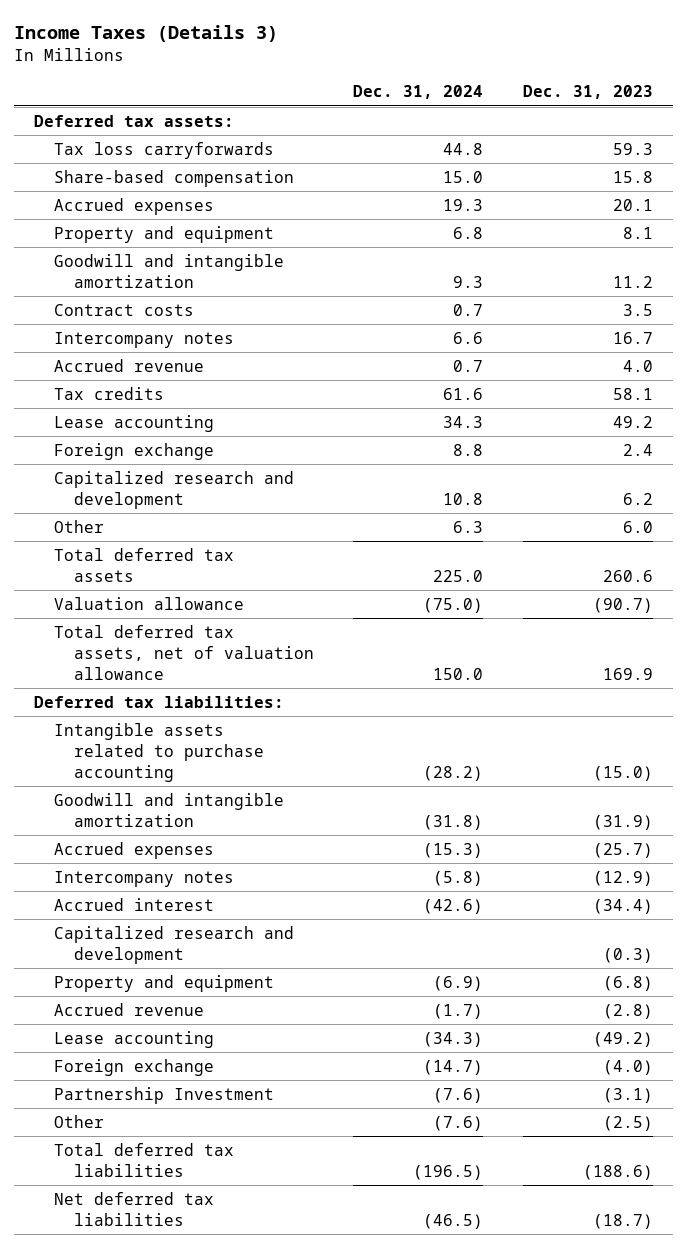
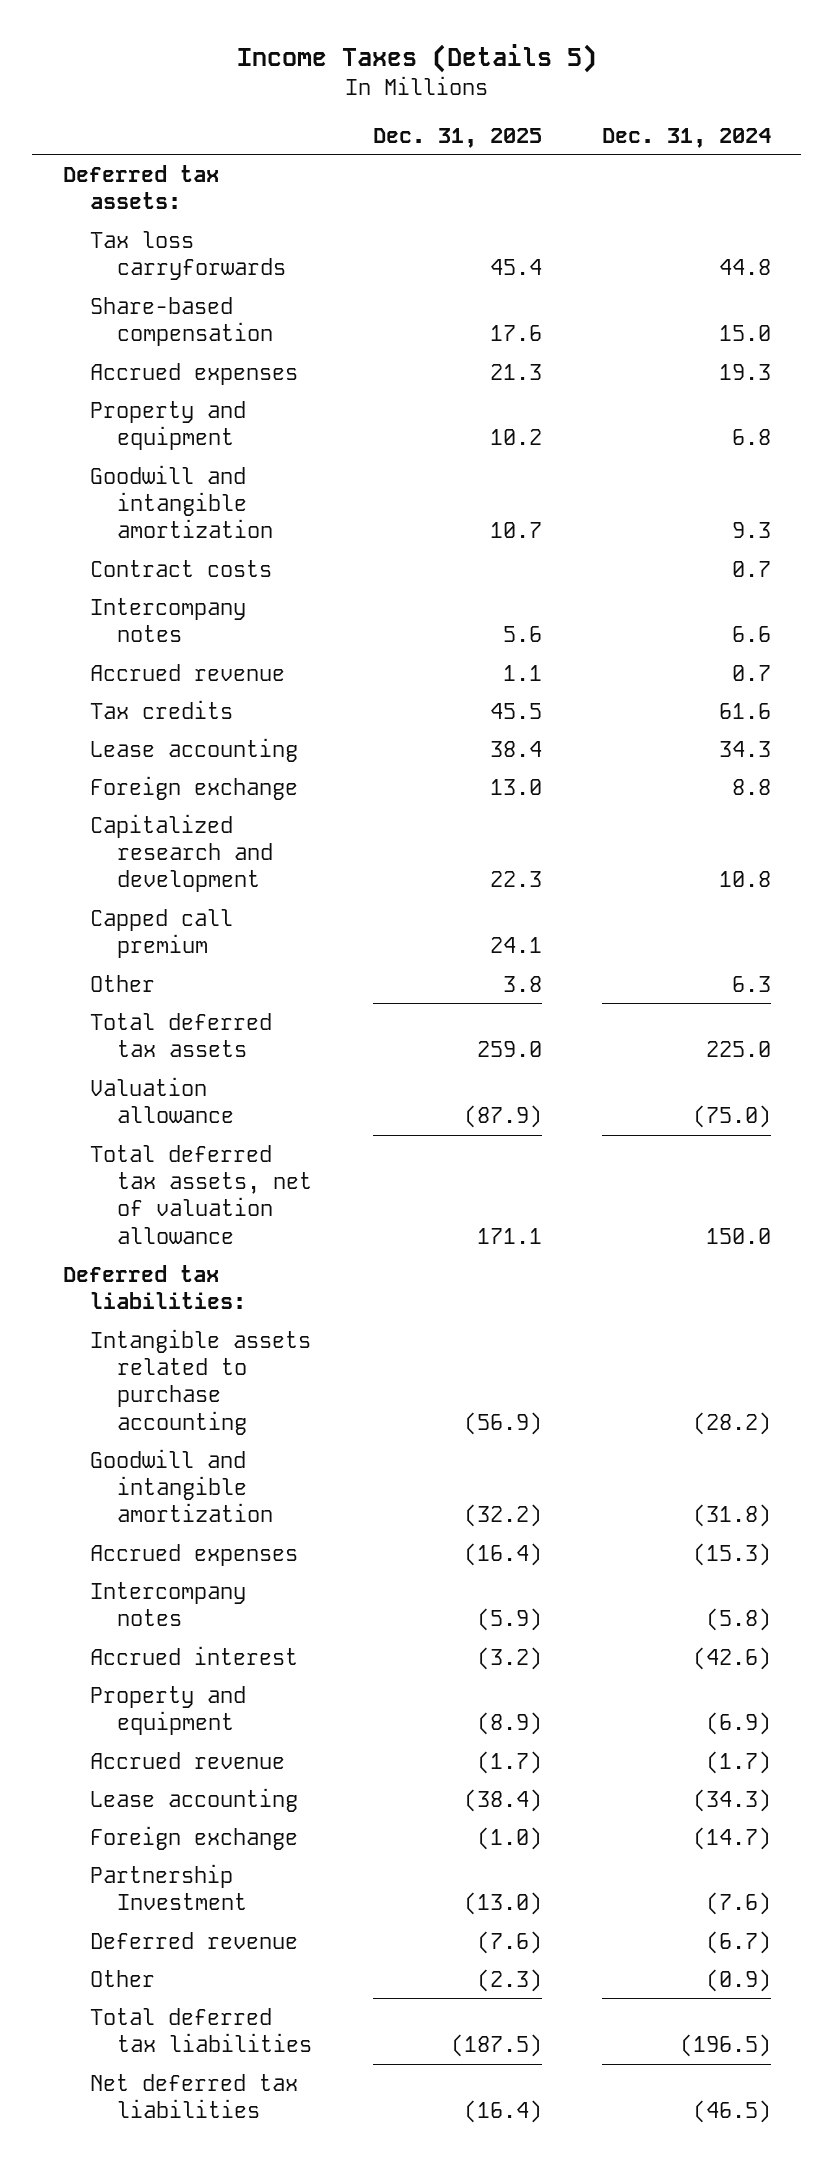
- Income Taxes (Details 3)
+ Income Taxes (Details 5)
- | Dec. 31, 2024 | Dec. 31, 2023
+ | Dec. 31, 2025 | Dec. 31, 2024
+ Capped call premium | 24.1 |
- Capitalized research and development | | (0.3)
- Other | (7.6) | (2.5)
+ Deferred revenue | (7.6) | (6.7)
+ Other | (2.3) | (0.9)

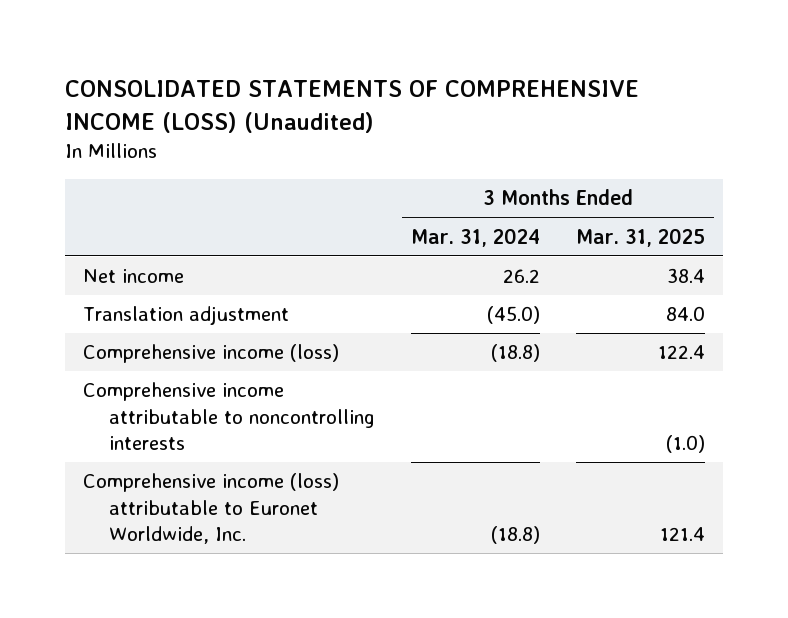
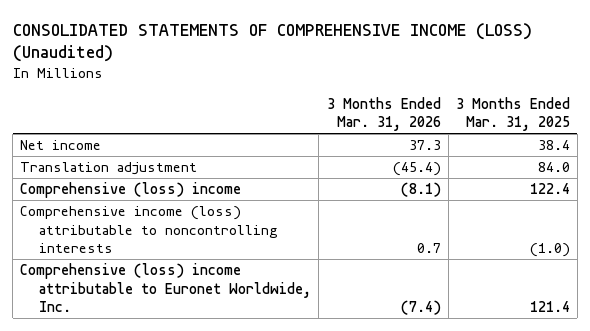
- | 3 Months Ended Mar. 31, 2024 | 3 Months Ended Mar. 31, 2025
+ | 3 Months Ended Mar. 31, 2026 | 3 Months Ended Mar. 31, 2025
- Comprehensive income (loss) | (18.8) | 122.4
- Comprehensive income attributable to noncontrolling interests | | (1.0)
- Comprehensive income (loss) attributable to Euronet Worldwide, Inc. | (18.8) | 121.4
+ Comprehensive (loss) income | (8.1) | 122.4
+ Comprehensive income (loss) attributable to noncontrolling interests | 0.7 | (1.0)
+ Comprehensive (loss) income attributable to Euronet Worldwide, Inc. | (7.4) | 121.4

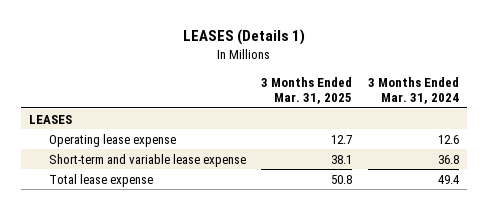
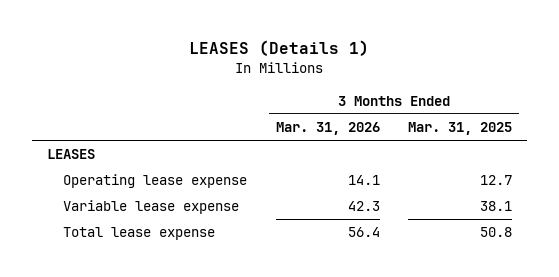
- | 3 Months Ended Mar. 31, 2025 | 3 Months Ended Mar. 31, 2024
+ | 3 Months Ended Mar. 31, 2026 | 3 Months Ended Mar. 31, 2025
- Short-term and variable lease expense | 38.1 | 36.8
+ Variable lease expense | 42.3 | 38.1

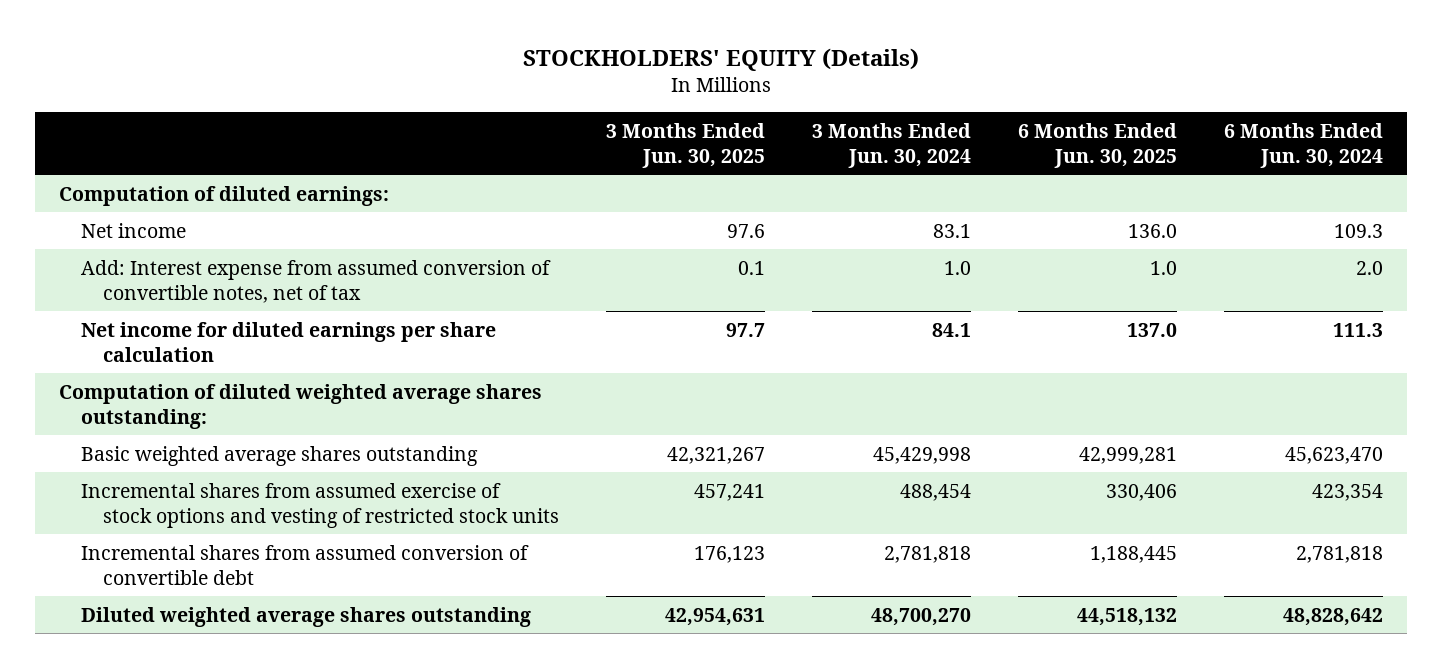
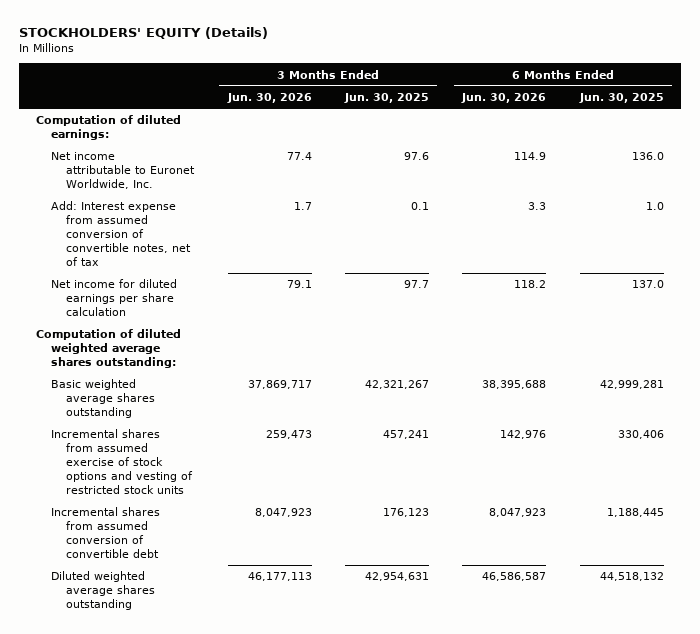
- | 3 Months Ended Jun. 30, 2025 | 3 Months Ended Jun. 30, 2024 | 6 Months Ended Jun. 30, 2025 | 6 Months Ended Jun. 30, 2024
+ | 3 Months Ended Jun. 30, 2026 | 3 Months Ended Jun. 30, 2025 | 6 Months Ended Jun. 30, 2026 | 6 Months Ended Jun. 30, 2025
- Net income | 97.6 | 83.1 | 136.0 | 109.3
+ Net income attributable to Euronet Worldwide, Inc. | 77.4 | 97.6 | 114.9 | 136.0

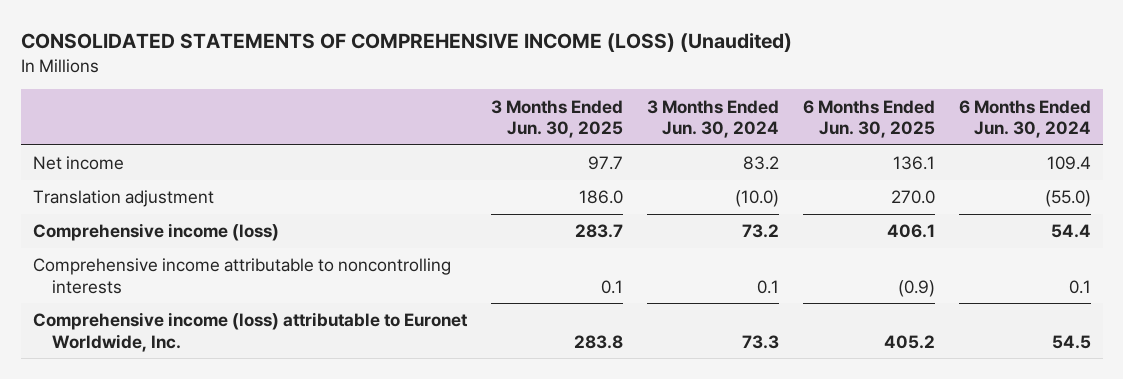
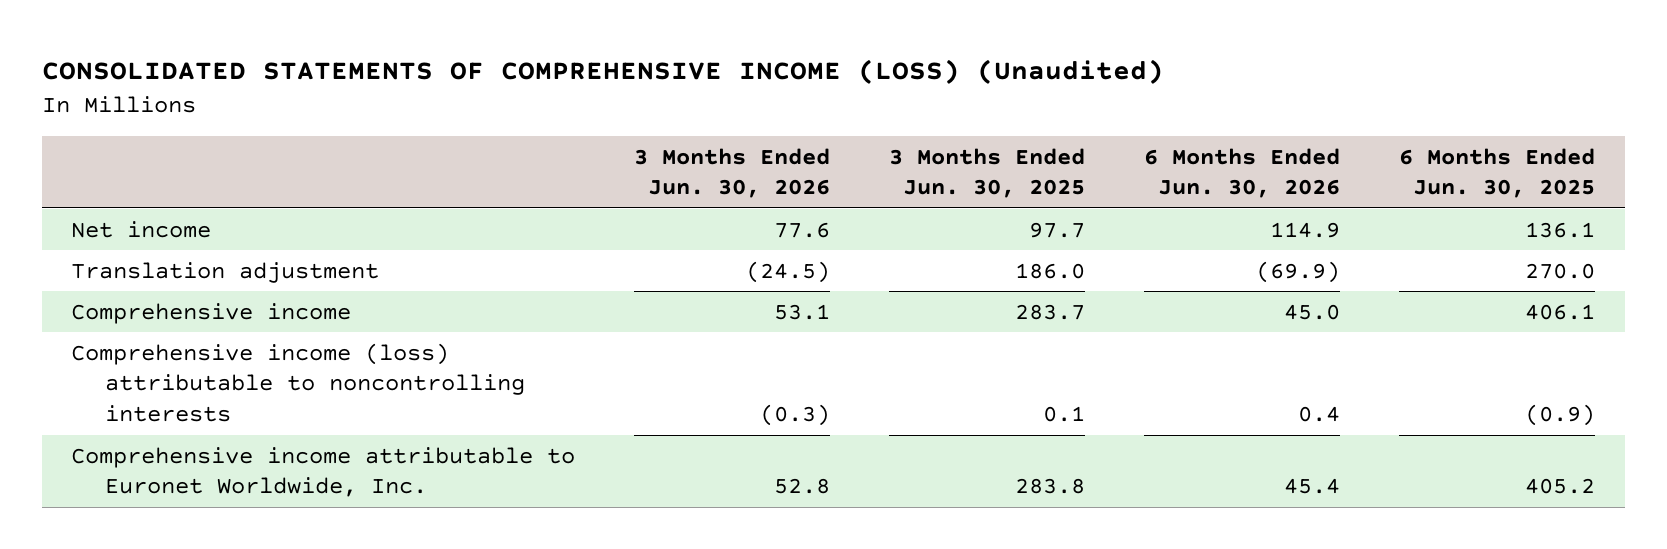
- | 3 Months Ended Jun. 30, 2025 | 3 Months Ended Jun. 30, 2024 | 6 Months Ended Jun. 30, 2025 | 6 Months Ended Jun. 30, 2024
+ | 3 Months Ended Jun. 30, 2026 | 3 Months Ended Jun. 30, 2025 | 6 Months Ended Jun. 30, 2026 | 6 Months Ended Jun. 30, 2025
- Comprehensive income (loss) | 283.7 | 73.2 | 406.1 | 54.4
- Comprehensive income attributable to noncontrolling interests | 0.1 | 0.1 | (0.9) | 0.1
- Comprehensive income (loss) attributable to Euronet Worldwide, Inc. | 283.8 | 73.3 | 405.2 | 54.5
+ Comprehensive income | 53.1 | 283.7 | 45.0 | 406.1
+ Comprehensive income (loss) attributable to noncontrolling interests | (0.3) | 0.1 | 0.4 | (0.9)
+ Comprehensive income attributable to Euronet Worldwide, Inc. | 52.8 | 283.8 | 45.4 | 405.2

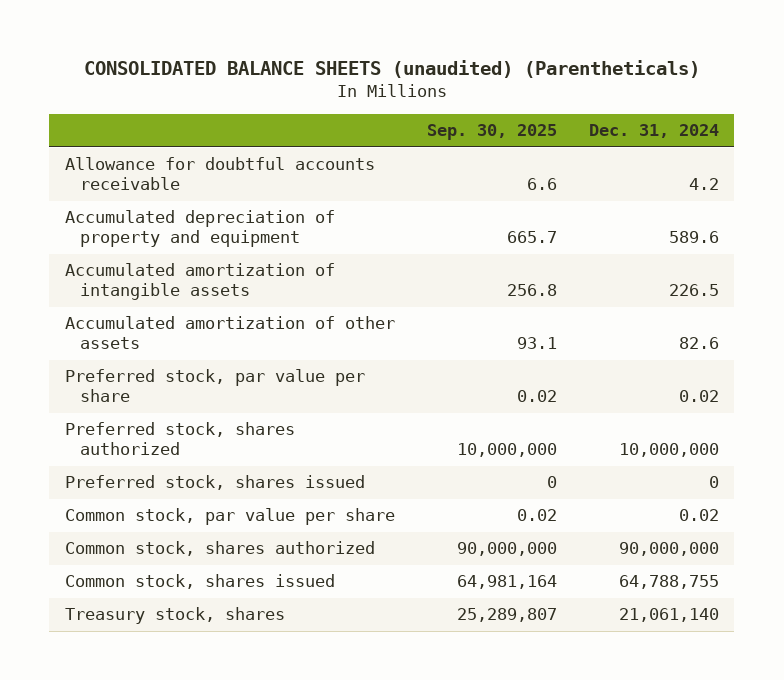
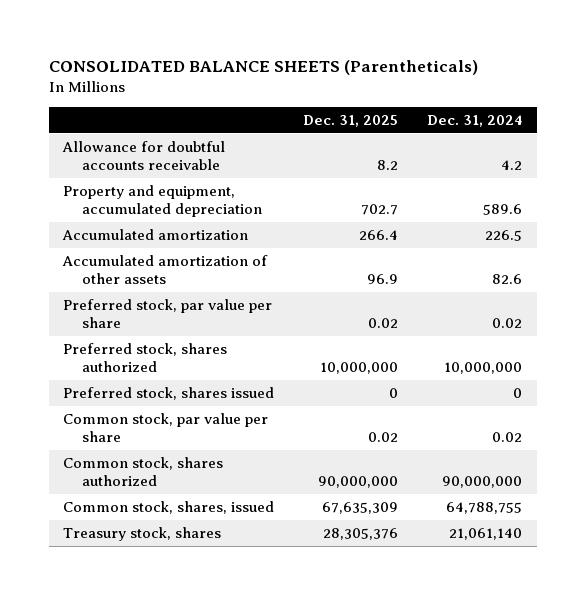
- CONSOLIDATED BALANCE SHEETS (unaudited) (Parentheticals)
+ CONSOLIDATED BALANCE SHEETS (Parentheticals)
- | Sep. 30, 2025 | Dec. 31, 2024
+ | Dec. 31, 2025 | Dec. 31, 2024
- Accumulated depreciation of property and equipment | 665.7 | 589.6
- Accumulated amortization of intangible assets | 256.8 | 226.5
+ Property and equipment, accumulated depreciation | 702.7 | 589.6
+ Accumulated amortization | 266.4 | 226.5
- Common stock, shares issued | 64,981,164 | 64,788,755
+ Common stock, shares, issued | 67,635,309 | 64,788,755

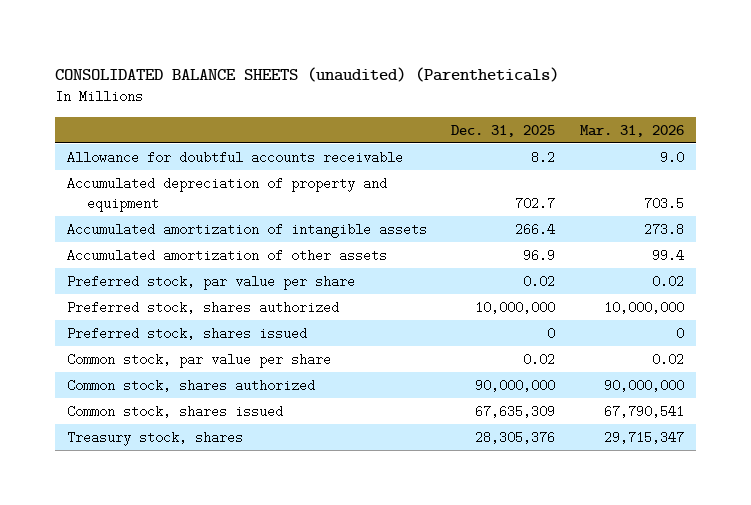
- CONSOLIDATED BALANCE SHEETS (Parentheticals)
+ CONSOLIDATED BALANCE SHEETS (unaudited) (Parentheticals)
- | Dec. 31, 2025 | Dec. 31, 2024
+ | Dec. 31, 2025 | Mar. 31, 2026
- Property and equipment, accumulated depreciation | 702.7 | 589.6
- Accumulated amortization | 266.4 | 226.5
+ Accumulated depreciation of property and equipment | 702.7 | 703.5
+ Accumulated amortization of intangible assets | 266.4 | 273.8
- Common stock, shares, issued | 67,635,309 | 64,788,755
+ Common stock, shares issued | 67,635,309 | 67,790,541

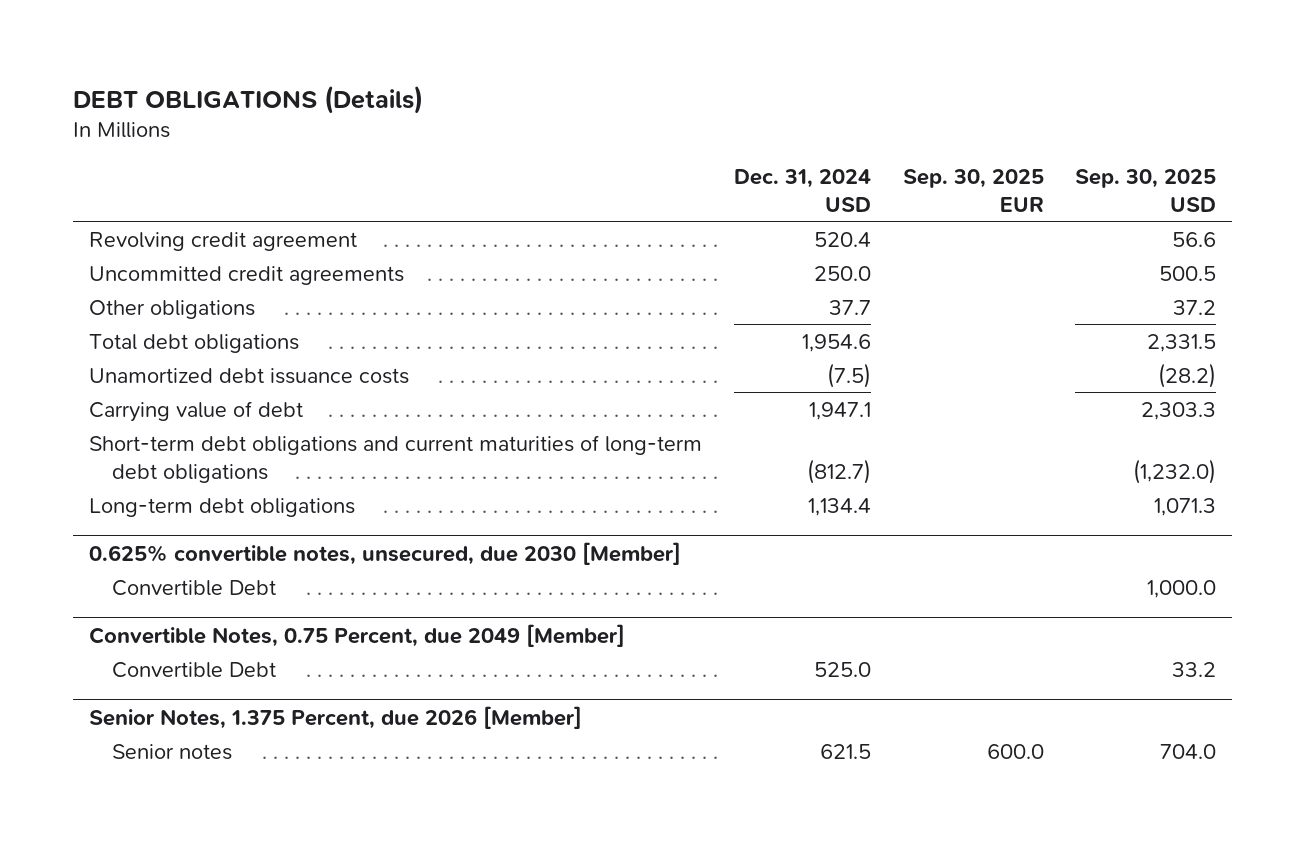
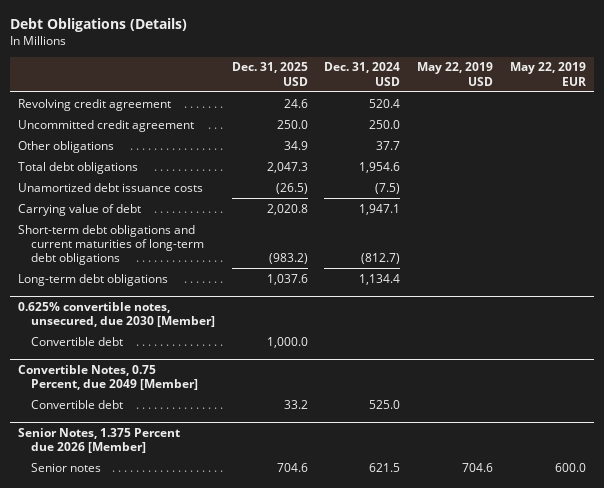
- DEBT OBLIGATIONS (Details)
+ Debt Obligations (Details)
- | Dec. 31, 2024 USD | Sep. 30, 2025 EUR | Sep. 30, 2025 USD
+ | Dec. 31, 2025 USD | Dec. 31, 2024 USD | May 22, 2019 USD | May 22, 2019 EUR
- Uncommitted credit agreements | 250.0 | | 500.5
+ Uncommitted credit agreement | 250.0 | 250.0 | |
@ 0.625% convertible notes, unsecured, due 2030 [Member]
- Convertible Debt | | | 1,000.0
+ Convertible debt | 1,000.0 | | |
@ Convertible Notes, 0.75 Percent, due 2049 [Member]
- Convertible Debt | 525.0 | | 33.2
- Senior Notes, 1.375 Percent, due 2026 [Member]
@ Convertible Notes, 0.75 Percent, due 2049 [Member]
+ Convertible debt | 33.2 | 525.0 | |
+ Senior Notes, 1.375 Percent due 2026 [Member]

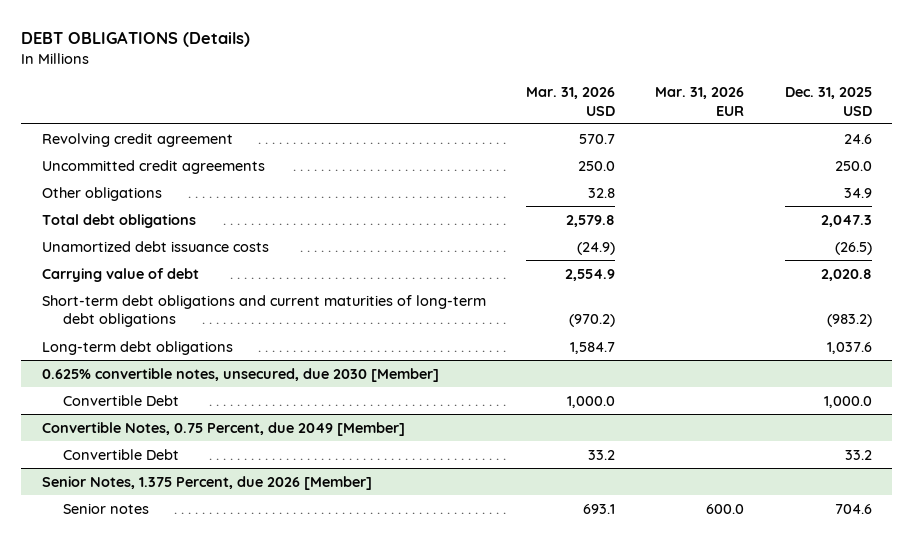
- Debt Obligations (Details)
+ DEBT OBLIGATIONS (Details)
- | Dec. 31, 2025 USD | Dec. 31, 2024 USD | May 22, 2019 USD | May 22, 2019 EUR
+ | Mar. 31, 2026 USD | Mar. 31, 2026 EUR | Dec. 31, 2025 USD
- Uncommitted credit agreement | 250.0 | 250.0 | |
+ Uncommitted credit agreements | 250.0 | | 250.0
@ 0.625% convertible notes, unsecured, due 2030 [Member]
- Convertible debt | 1,000.0 | | |
+ Convertible Debt | 1,000.0 | | 1,000.0
@ Convertible Notes, 0.75 Percent, due 2049 [Member]
- Convertible debt | 33.2 | 525.0 | |
- Senior Notes, 1.375 Percent due 2026 [Member]
@ Convertible Notes, 0.75 Percent, due 2049 [Member]
+ Convertible Debt | 33.2 | | 33.2
+ Senior Notes, 1.375 Percent, due 2026 [Member]

